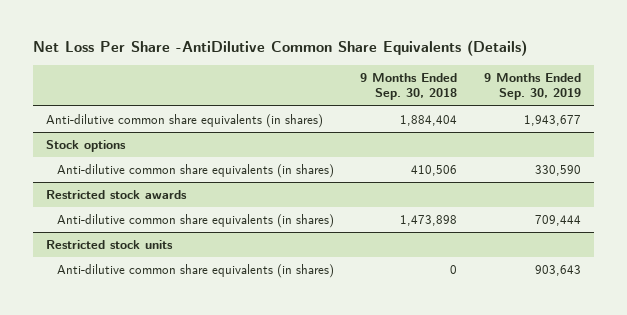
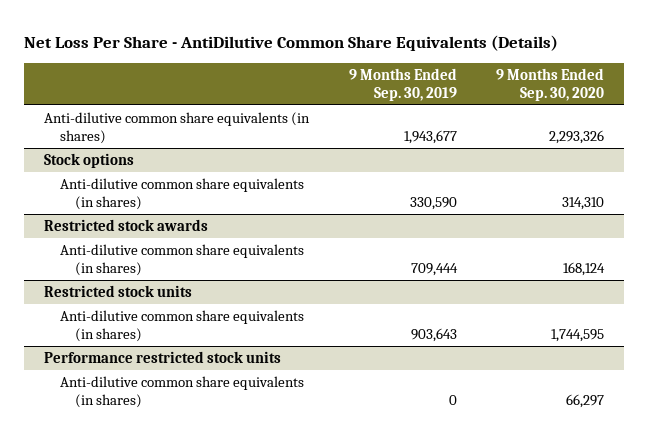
- Net Loss Per Share -AntiDilutive Common Share Equivalents (Details)
+ Net Loss Per Share - AntiDilutive Common Share Equivalents (Details)
- | 9 Months Ended Sep. 30, 2018 | 9 Months Ended Sep. 30, 2019
+ | 9 Months Ended Sep. 30, 2019 | 9 Months Ended Sep. 30, 2020
+ Performance restricted stock units
+ Anti-dilutive common share equivalents (in shares) | 0 | 66,297

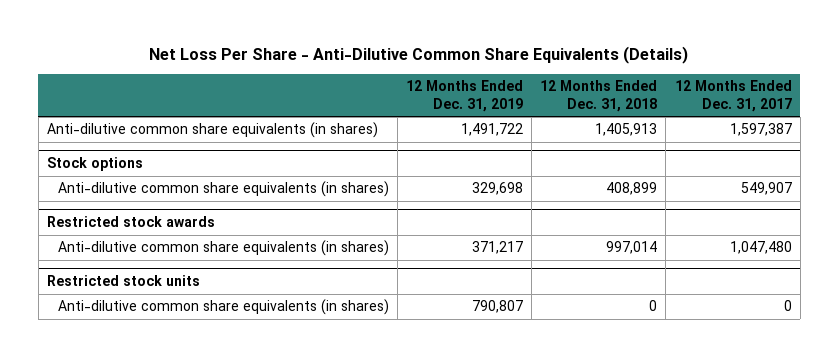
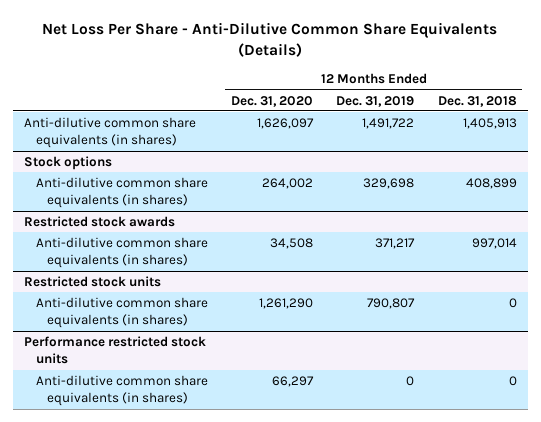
- | 12 Months Ended Dec. 31, 2019 | 12 Months Ended Dec. 31, 2018 | 12 Months Ended Dec. 31, 2017
+ | 12 Months Ended Dec. 31, 2020 | 12 Months Ended Dec. 31, 2019 | 12 Months Ended Dec. 31, 2018
+ Performance restricted stock units
+ Anti-dilutive common share equivalents (in shares) | 66,297 | 0 | 0

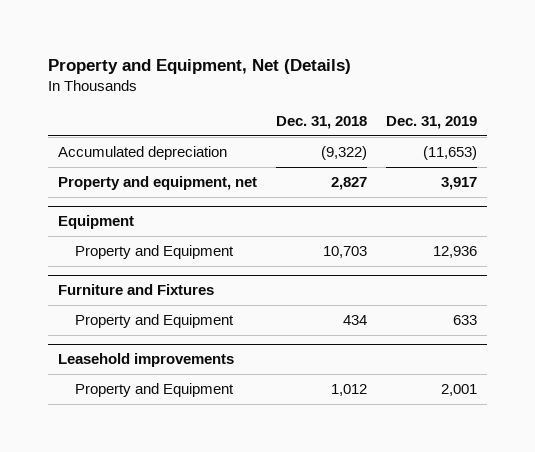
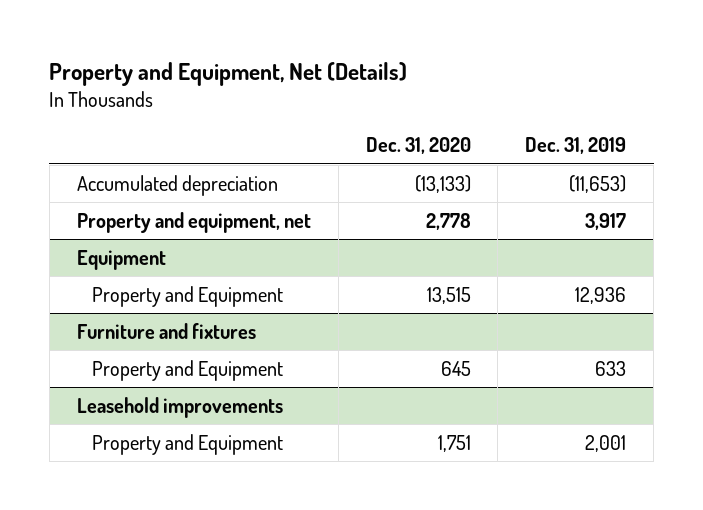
- | Dec. 31, 2018 | Dec. 31, 2019
+ | Dec. 31, 2020 | Dec. 31, 2019
- Furniture and Fixtures
+ Furniture and fixtures

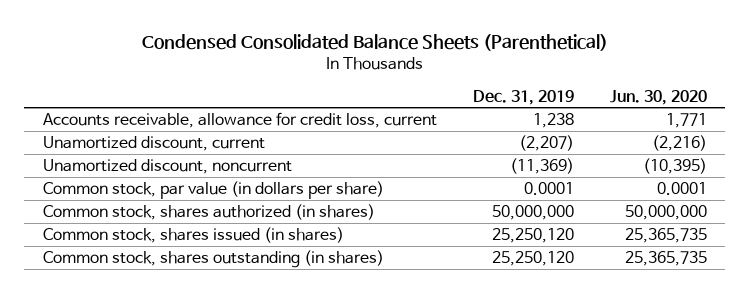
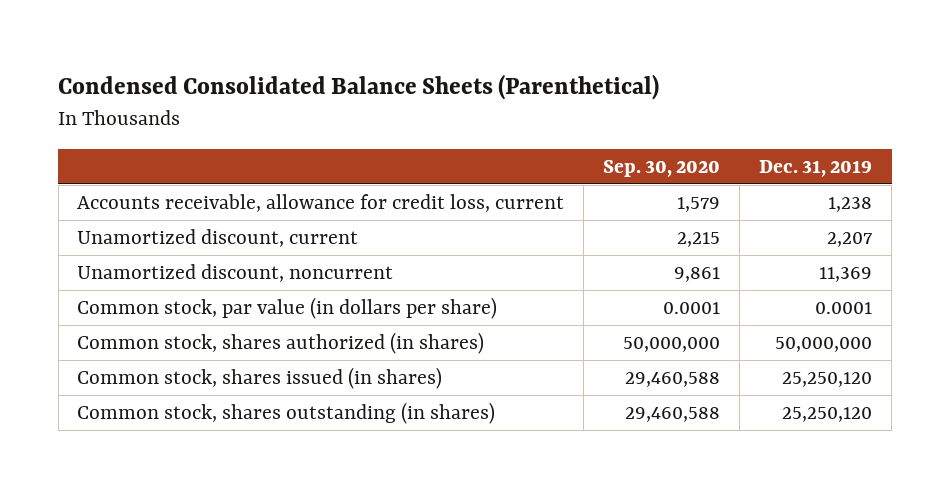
- | Dec. 31, 2019 | Jun. 30, 2020
+ | Sep. 30, 2020 | Dec. 31, 2019
- Unamortized discount, current | (2,207) | (2,216)
- Unamortized discount, noncurrent | (11,369) | (10,395)
+ Unamortized discount, current | 2,215 | 2,207
+ Unamortized discount, noncurrent | 9,861 | 11,369

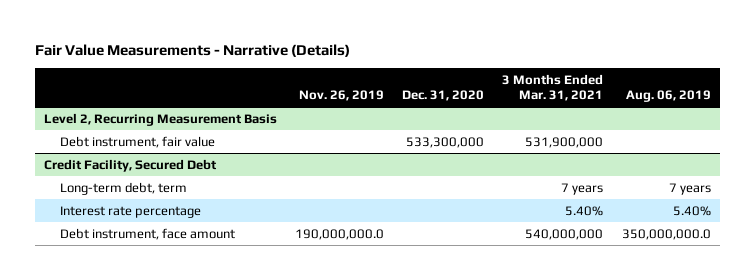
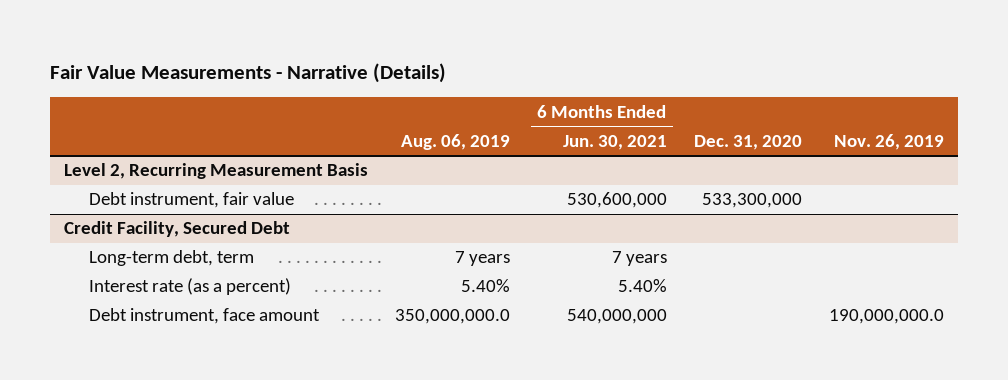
- | Nov. 26, 2019 | Dec. 31, 2020 | 3 Months Ended Mar. 31, 2021 | Aug. 06, 2019
+ | Aug. 06, 2019 | 6 Months Ended Jun. 30, 2021 | Dec. 31, 2020 | Nov. 26, 2019
@ Credit Facility, Secured Debt
- Interest rate percentage | | | 5.40% | 5.40%
+ Interest rate (as a percent) | 5.40% | 5.40% | |

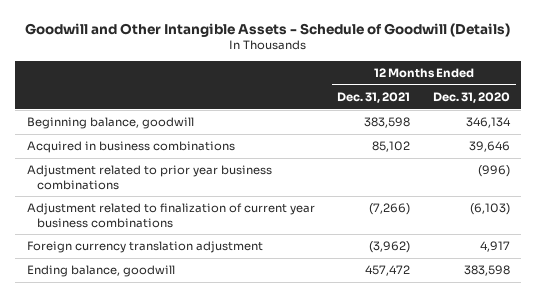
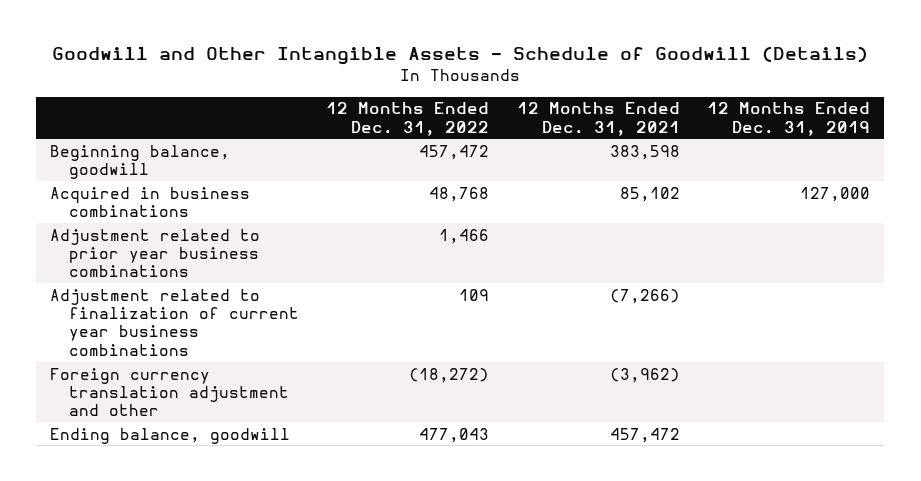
- | 12 Months Ended Dec. 31, 2021 | 12 Months Ended Dec. 31, 2020
+ | 12 Months Ended Dec. 31, 2022 | 12 Months Ended Dec. 31, 2021 | 12 Months Ended Dec. 31, 2019
- Foreign currency translation adjustment | (3,962) | 4,917
+ Foreign currency translation adjustment and other | (18,272) | (3,962) |

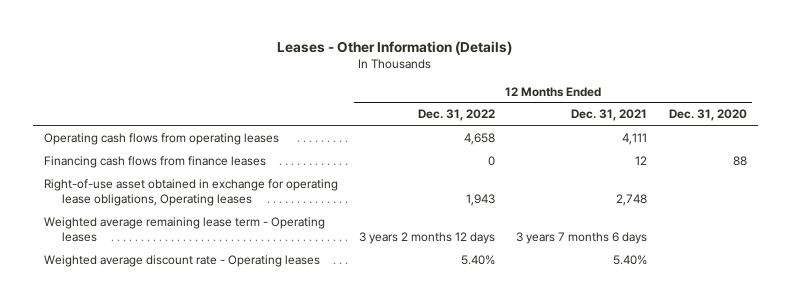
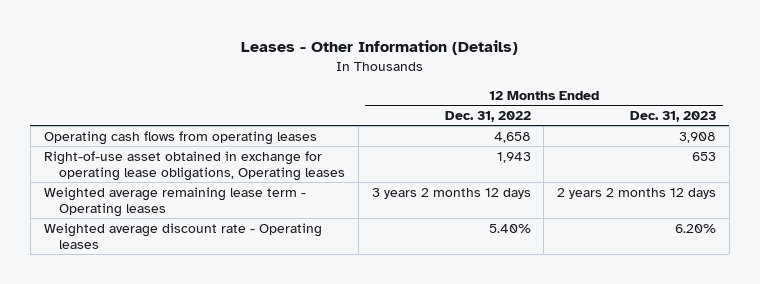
- | 12 Months Ended Dec. 31, 2022 | 12 Months Ended Dec. 31, 2021 | 12 Months Ended Dec. 31, 2020
+ | 12 Months Ended Dec. 31, 2022 | 12 Months Ended Dec. 31, 2023
- Financing cash flows from finance leases | 0 | 12 | 88

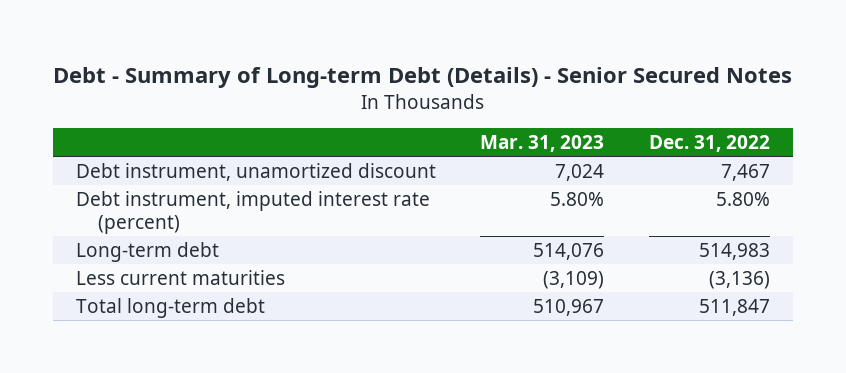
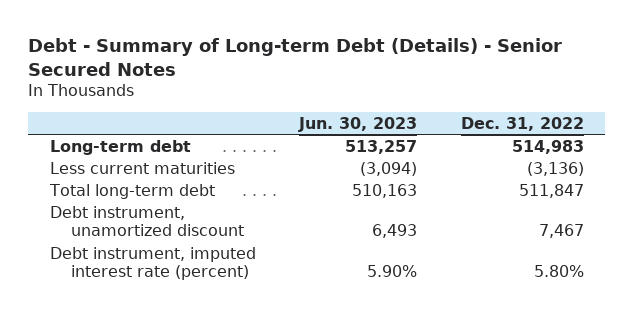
- | Mar. 31, 2023 | Dec. 31, 2022
+ | Jun. 30, 2023 | Dec. 31, 2022
moved down: Debt instrument, unamortized discount | 6,493 | 7,467
moved down: Debt instrument, imputed interest rate (percent) | 5.90% | 5.80%

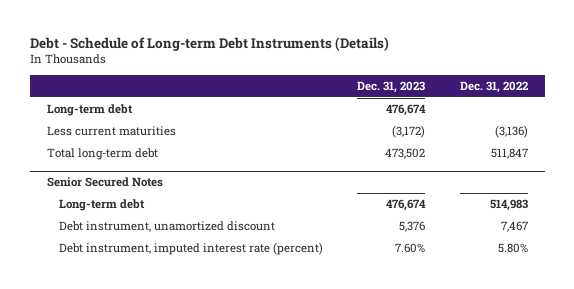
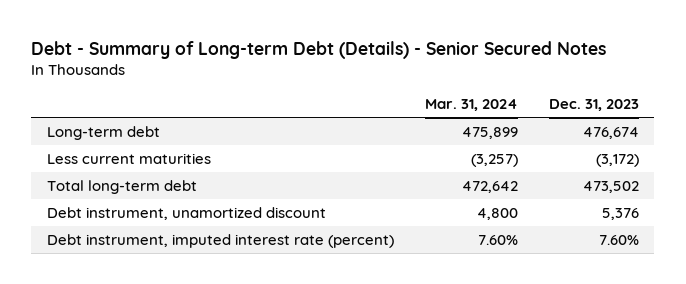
- Debt - Schedule of Long-term Debt Instruments (Details)
+ Debt - Summary of Long-term Debt (Details) - Senior Secured Notes
- | Dec. 31, 2023 | Dec. 31, 2022
+ | Mar. 31, 2024 | Dec. 31, 2023
- Senior Secured Notes
- Long-term debt | 476,674 | 514,983

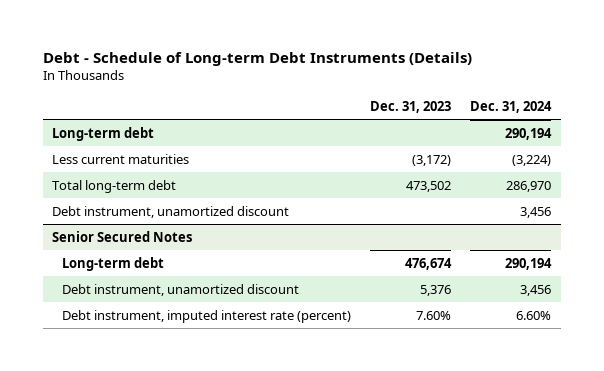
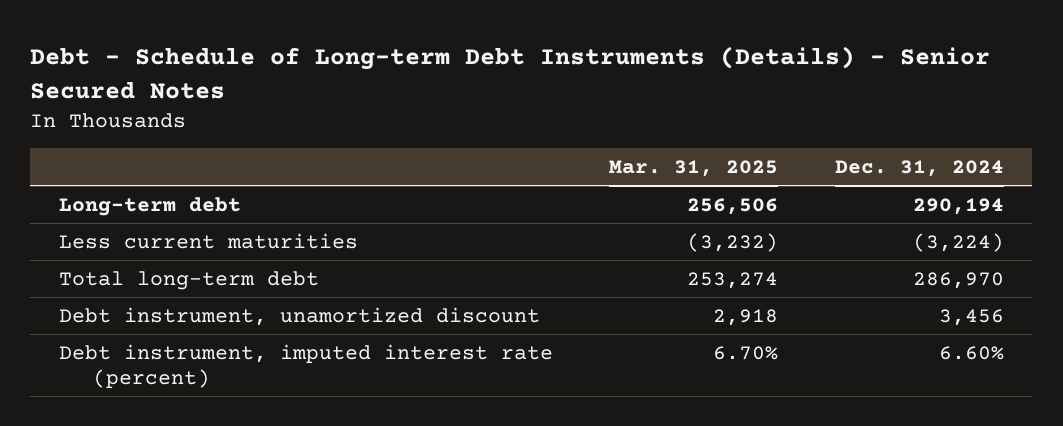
- Debt - Schedule of Long-term Debt Instruments (Details)
+ Debt - Schedule of Long-term Debt Instruments (Details) - Senior Secured Notes
- | Dec. 31, 2023 | Dec. 31, 2024
+ | Mar. 31, 2025 | Dec. 31, 2024
- Senior Secured Notes
- Long-term debt | 476,674 | 290,194
- Debt instrument, unamortized discount | 5,376 | 3,456

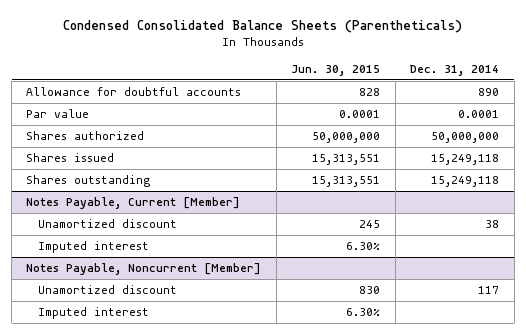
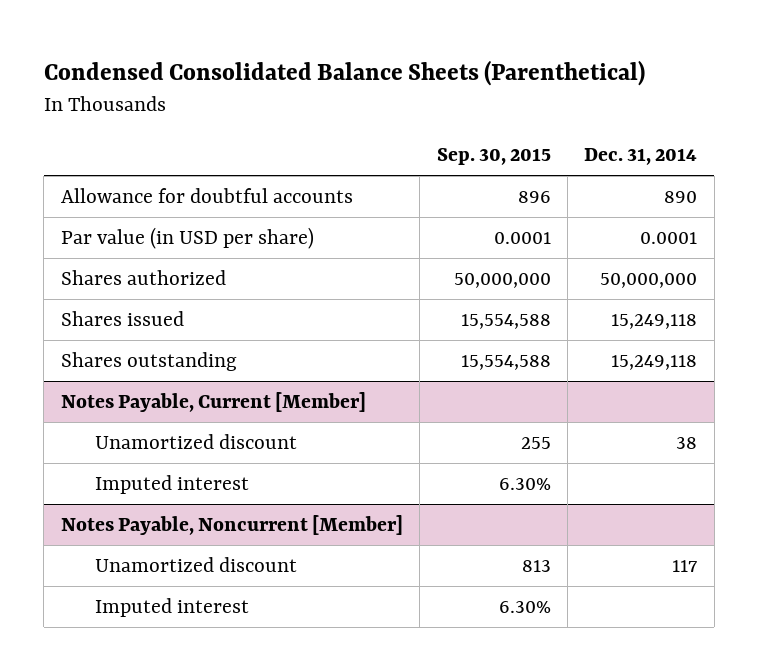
- Condensed Consolidated Balance Sheets (Parentheticals)
+ Condensed Consolidated Balance Sheets (Parenthetical)
- | Jun. 30, 2015 | Dec. 31, 2014
+ | Sep. 30, 2015 | Dec. 31, 2014
- Par value | 0.0001 | 0.0001
+ Par value (in USD per share) | 0.0001 | 0.0001

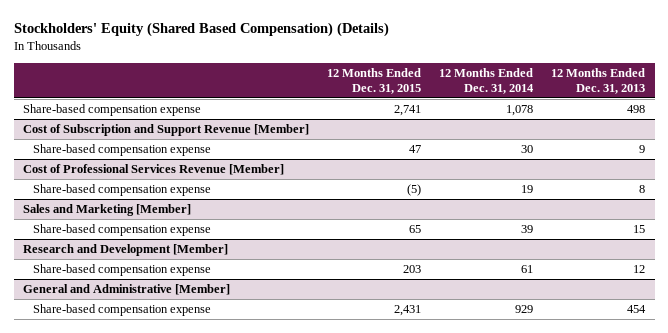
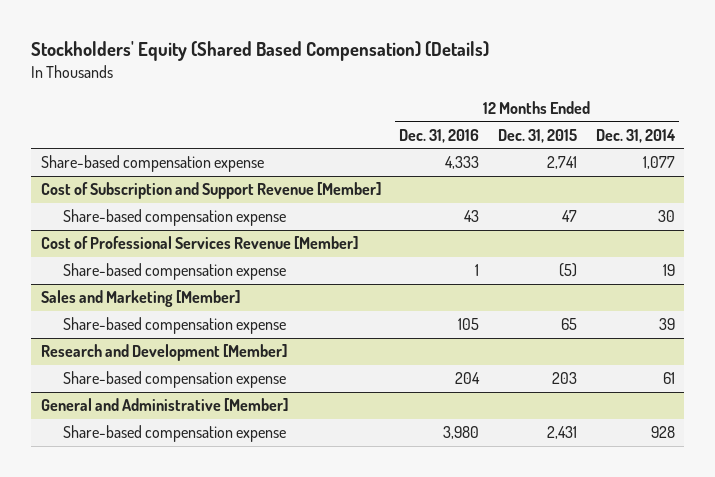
- | 12 Months Ended Dec. 31, 2015 | 12 Months Ended Dec. 31, 2014 | 12 Months Ended Dec. 31, 2013
+ | 12 Months Ended Dec. 31, 2016 | 12 Months Ended Dec. 31, 2015 | 12 Months Ended Dec. 31, 2014
- Share-based compensation expense | 2,741 | 1,078 | 498
+ Share-based compensation expense | 4,333 | 2,741 | 1,077
@ General and Administrative [Member]
- Share-based compensation expense | 2,431 | 929 | 454
+ Share-based compensation expense | 3,980 | 2,431 | 928

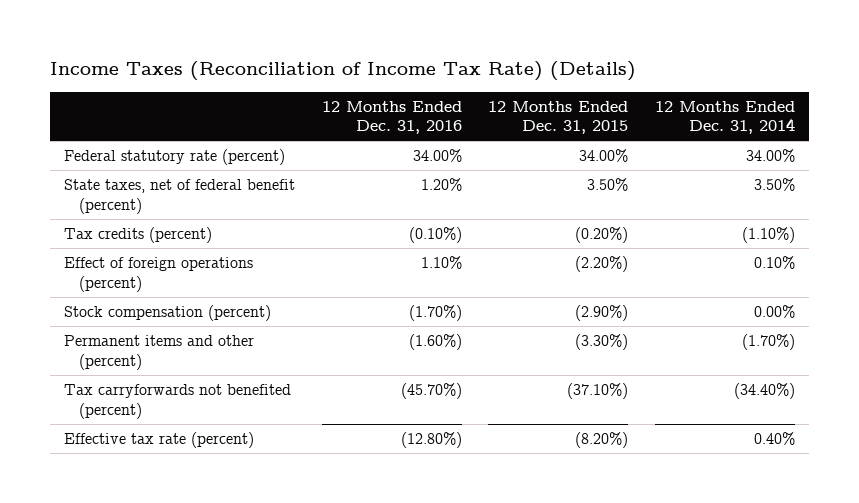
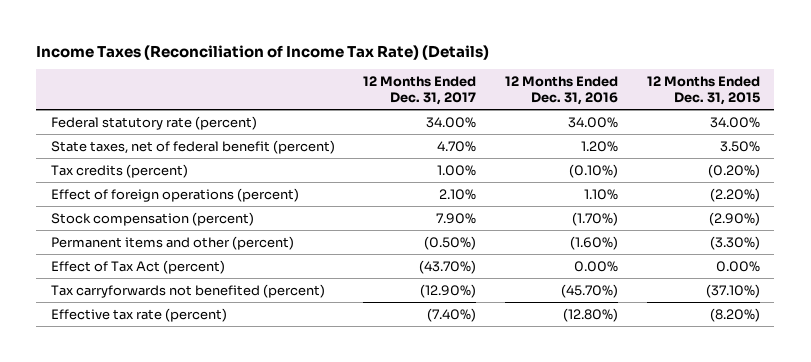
- | 12 Months Ended Dec. 31, 2016 | 12 Months Ended Dec. 31, 2015 | 12 Months Ended Dec. 31, 2014
+ | 12 Months Ended Dec. 31, 2017 | 12 Months Ended Dec. 31, 2016 | 12 Months Ended Dec. 31, 2015
+ Effect of Tax Act (percent) | (43.70%) | 0.00% | 0.00%

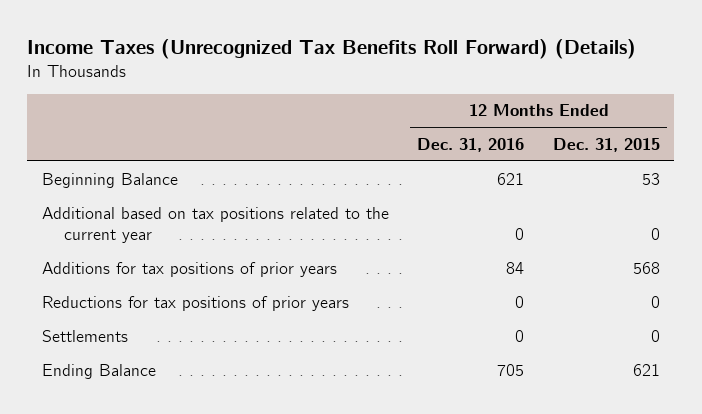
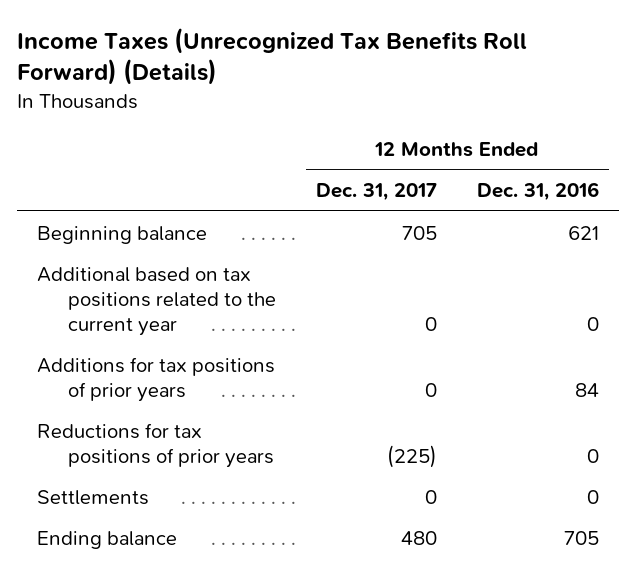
- | 12 Months Ended Dec. 31, 2016 | 12 Months Ended Dec. 31, 2015
+ | 12 Months Ended Dec. 31, 2017 | 12 Months Ended Dec. 31, 2016
- Beginning Balance | 621 | 53
+ Beginning balance | 705 | 621
- Ending Balance | 705 | 621
+ Ending balance | 480 | 705

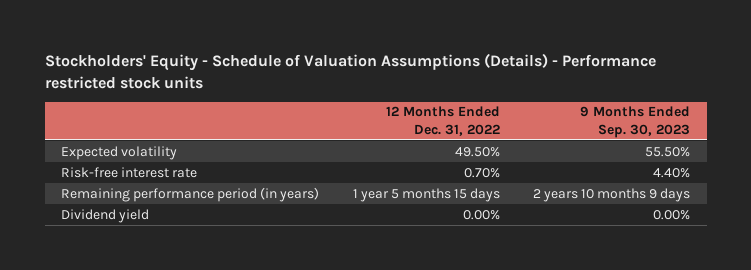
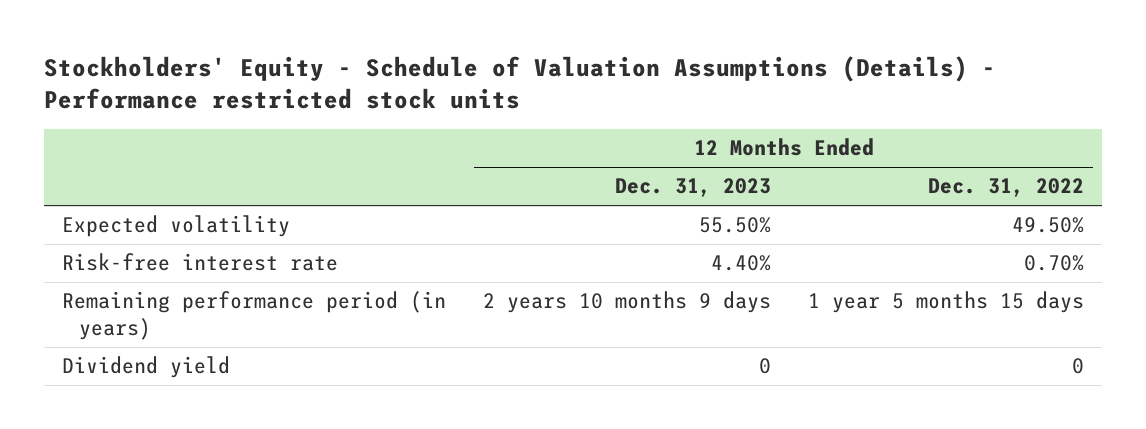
- | 12 Months Ended Dec. 31, 2022 | 9 Months Ended Sep. 30, 2023
+ | 12 Months Ended Dec. 31, 2023 | 12 Months Ended Dec. 31, 2022
- Dividend yield | 0.00% | 0.00%
+ Dividend yield | 0 | 0

